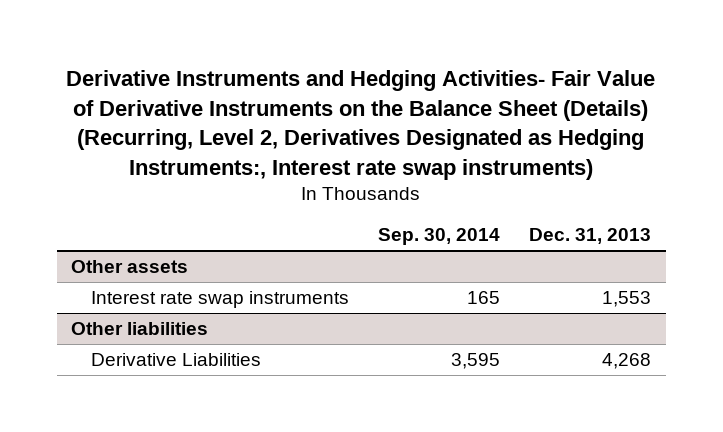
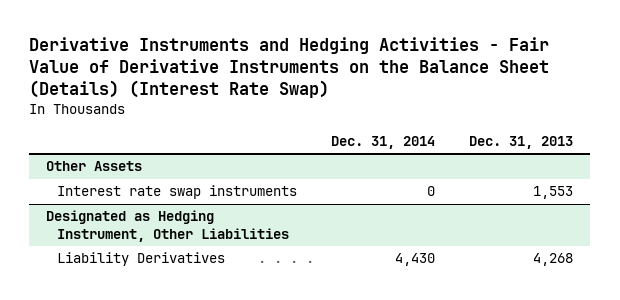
- Derivative Instruments and Hedging Activities- Fair Value of Derivative Instruments on the Balance Sheet (Details) (Recurring, Level 2, Derivatives Designated as Hedging Instruments:, Interest rate swap instruments)
+ Derivative Instruments and Hedging Activities - Fair Value of Derivative Instruments on the Balance Sheet (Details) (Interest Rate Swap)
- | Sep. 30, 2014 | Dec. 31, 2013
+ | Dec. 31, 2014 | Dec. 31, 2013
- Other assets
+ Other Assets
- Other liabilities
- Derivative Liabilities | 3,595 | 4,268
+ Designated as Hedging Instrument, Other Liabilities
+ Liability Derivatives | 4,430 | 4,268

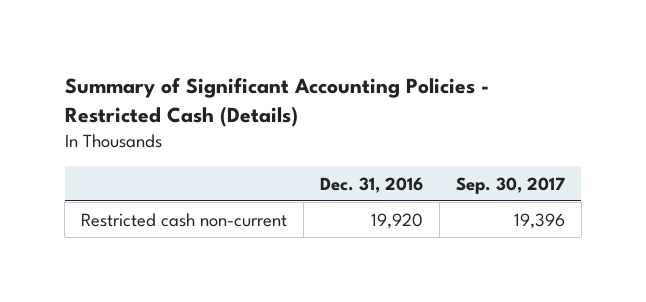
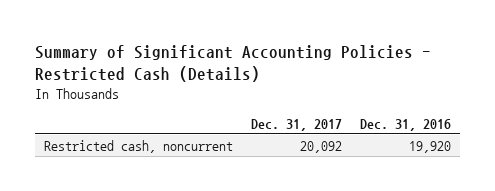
- | Dec. 31, 2016 | Sep. 30, 2017
+ | Dec. 31, 2017 | Dec. 31, 2016
- Restricted cash non-current | 19,920 | 19,396
+ Restricted cash, noncurrent | 20,092 | 19,920

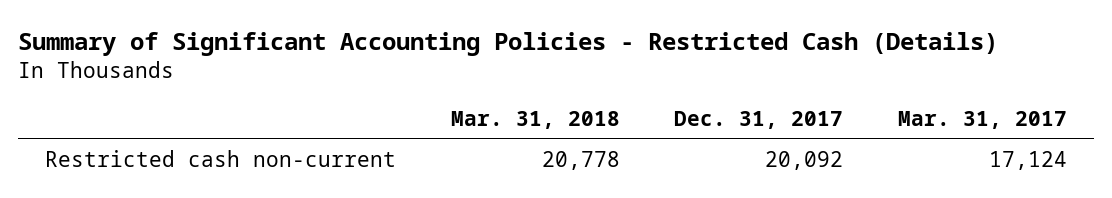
- | Dec. 31, 2017 | Dec. 31, 2016
+ | Mar. 31, 2018 | Dec. 31, 2017 | Mar. 31, 2017
- Restricted cash, noncurrent | 20,092 | 19,920
+ Restricted cash non-current | 20,778 | 20,092 | 17,124

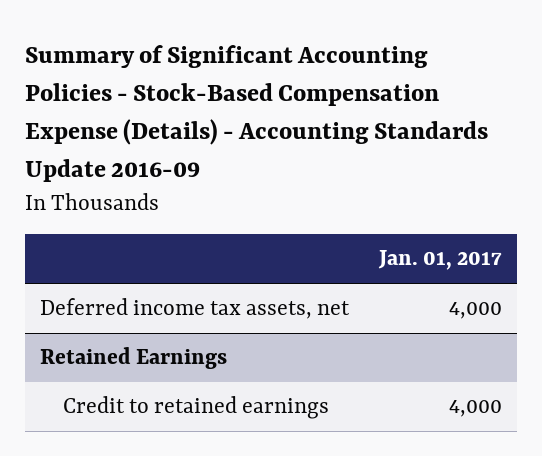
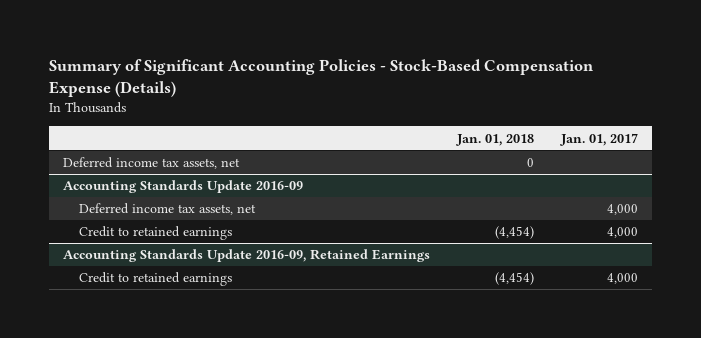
- Summary of Significant Accounting Policies - Stock-Based Compensation Expense (Details) - Accounting Standards Update 2016-09
+ Summary of Significant Accounting Policies - Stock-Based Compensation Expense (Details)
- | Jan. 01, 2017
+ | Jan. 01, 2018 | Jan. 01, 2017
+ Deferred income tax assets, net | 0 |
+ Accounting Standards Update 2016-09
- Retained Earnings
+ Accounting Standards Update 2016-09, Retained Earnings
+ Credit to retained earnings | (4,454) | 4,000

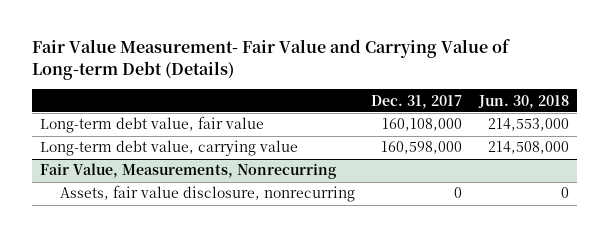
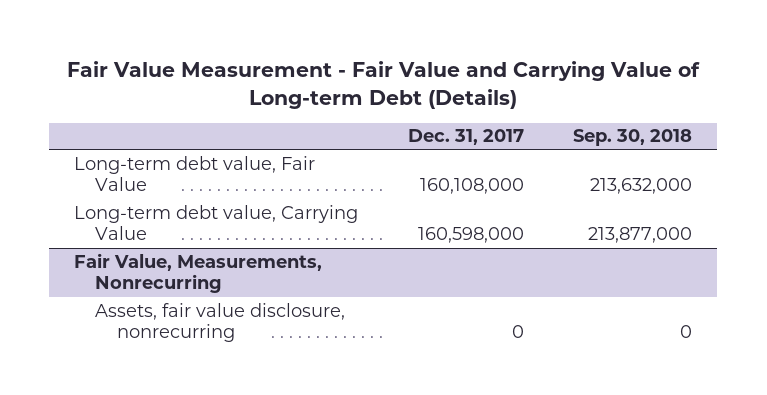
- Fair Value Measurement- Fair Value and Carrying Value of Long-term Debt (Details)
+ Fair Value Measurement - Fair Value and Carrying Value of Long-term Debt (Details)
- | Dec. 31, 2017 | Jun. 30, 2018
+ | Dec. 31, 2017 | Sep. 30, 2018
- Long-term debt value, fair value | 160,108,000 | 214,553,000
- Long-term debt value, carrying value | 160,598,000 | 214,508,000
+ Long-term debt value, Fair Value | 160,108,000 | 213,632,000
+ Long-term debt value, Carrying Value | 160,598,000 | 213,877,000

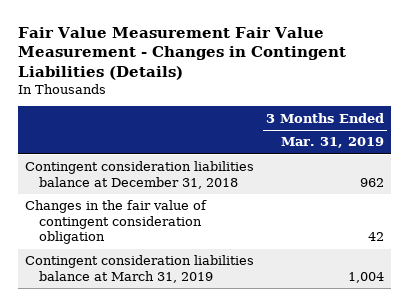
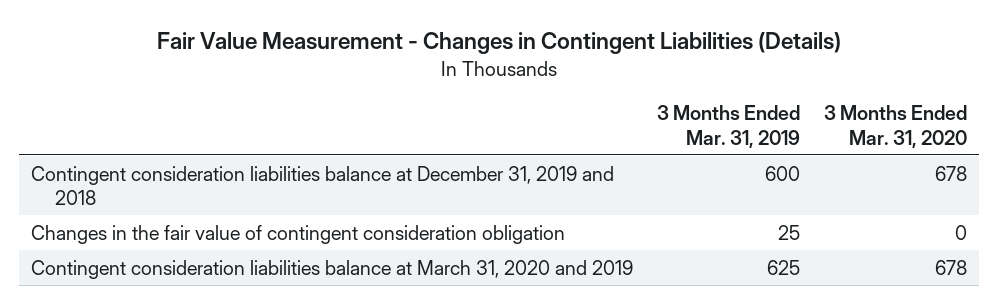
- Fair Value Measurement Fair Value Measurement - Changes in Contingent Liabilities (Details)
+ Fair Value Measurement - Changes in Contingent Liabilities (Details)
- | 3 Months Ended Mar. 31, 2019
+ | 3 Months Ended Mar. 31, 2019 | 3 Months Ended Mar. 31, 2020
- Contingent consideration liabilities balance at December 31, 2018 | 962
- Changes in the fair value of contingent consideration obligation | 42
- Contingent consideration liabilities balance at March 31, 2019 | 1,004
+ Contingent consideration liabilities balance at December 31, 2019 and 2018 | 600 | 678
+ Changes in the fair value of contingent consideration obligation | 25 | 0
+ Contingent consideration liabilities balance at March 31, 2020 and 2019 | 625 | 678

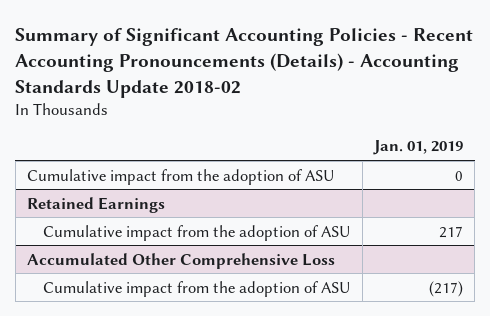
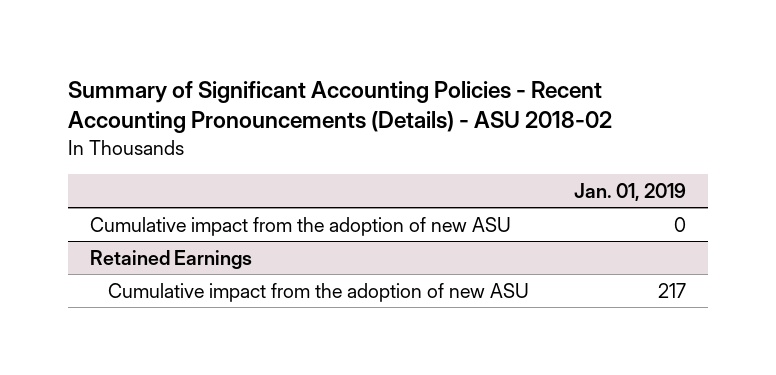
- Summary of Significant Accounting Policies - Recent Accounting Pronouncements (Details) - Accounting Standards Update 2018-02
+ Summary of Significant Accounting Policies - Recent Accounting Pronouncements (Details) - ASU 2018-02
- Cumulative impact from the adoption of ASU | 0
+ Cumulative impact from the adoption of new ASU | 0
@ Retained Earnings
- Cumulative impact from the adoption of ASU | 217
- Accumulated Other Comprehensive Loss
- Cumulative impact from the adoption of ASU | (217)
@ Retained Earnings
+ Cumulative impact from the adoption of new ASU | 217

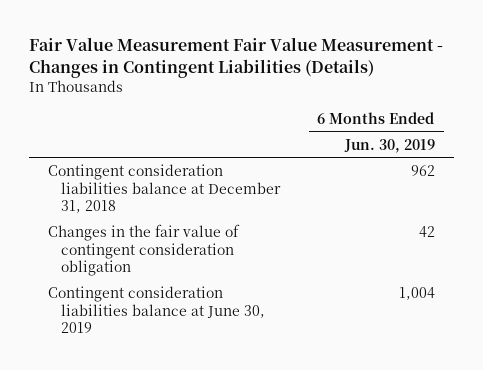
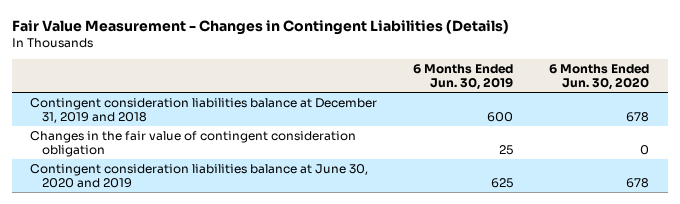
- Fair Value Measurement Fair Value Measurement - Changes in Contingent Liabilities (Details)
+ Fair Value Measurement - Changes in Contingent Liabilities (Details)
- | 6 Months Ended Jun. 30, 2019
+ | 6 Months Ended Jun. 30, 2019 | 6 Months Ended Jun. 30, 2020
- Contingent consideration liabilities balance at December 31, 2018 | 962
- Changes in the fair value of contingent consideration obligation | 42
- Contingent consideration liabilities balance at June 30, 2019 | 1,004
+ Contingent consideration liabilities balance at December 31, 2019 and 2018 | 600 | 678
+ Changes in the fair value of contingent consideration obligation | 25 | 0
+ Contingent consideration liabilities balance at June 30, 2020 and 2019 | 625 | 678

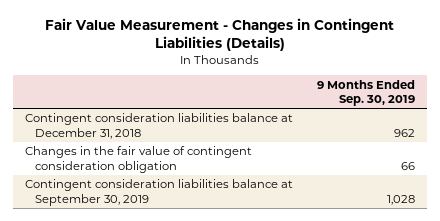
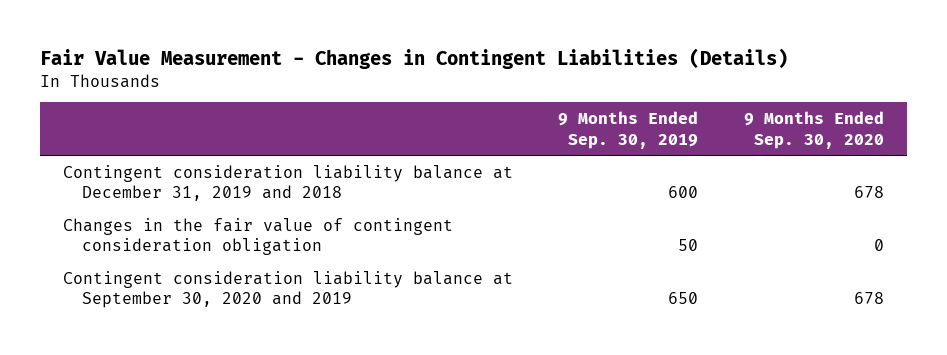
- | 9 Months Ended Sep. 30, 2019
+ | 9 Months Ended Sep. 30, 2019 | 9 Months Ended Sep. 30, 2020
- Contingent consideration liabilities balance at December 31, 2018 | 962
- Changes in the fair value of contingent consideration obligation | 66
- Contingent consideration liabilities balance at September 30, 2019 | 1,028
+ Contingent consideration liability balance at December 31, 2019 and 2018 | 600 | 678
+ Changes in the fair value of contingent consideration obligation | 50 | 0
+ Contingent consideration liability balance at September 30, 2020 and 2019 | 650 | 678

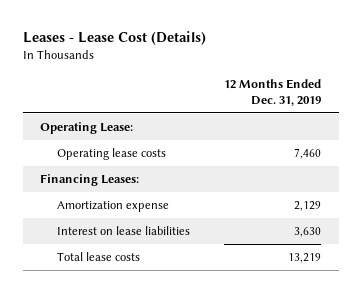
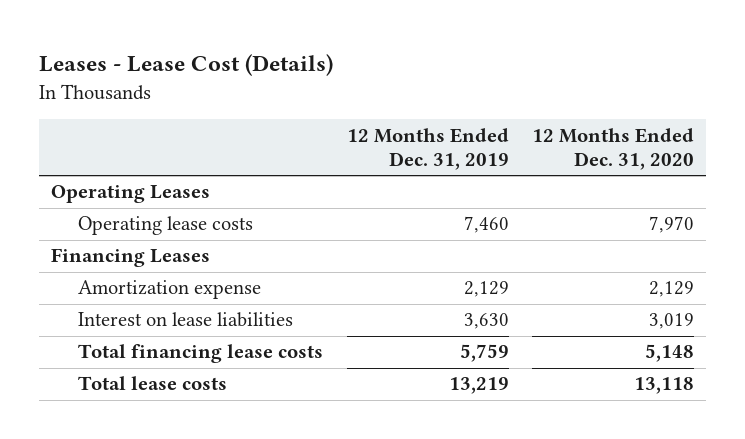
- | 12 Months Ended Dec. 31, 2019
+ | 12 Months Ended Dec. 31, 2019 | 12 Months Ended Dec. 31, 2020
- Operating Lease:
+ Operating Leases
- Financing Leases:
+ Financing Leases
+ Total financing lease costs | 5,759 | 5,148

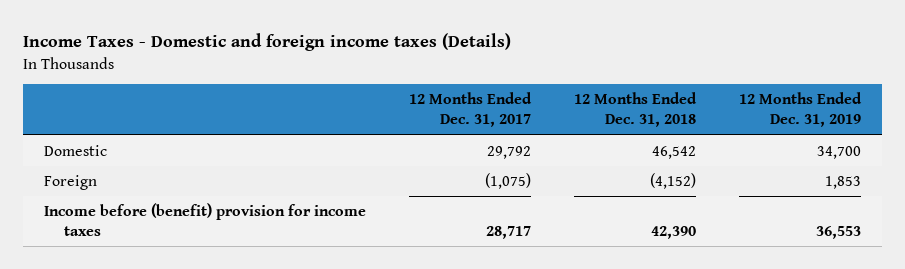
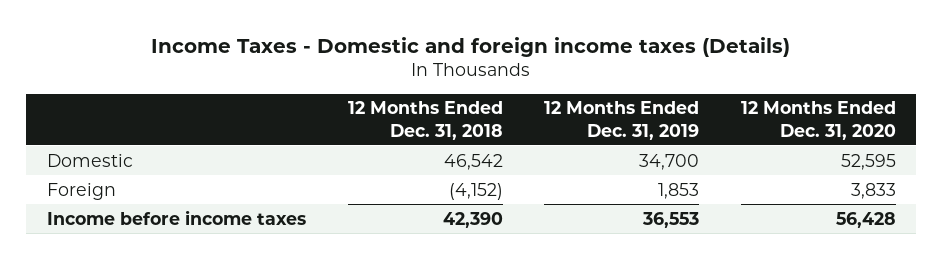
- | 12 Months Ended Dec. 31, 2017 | 12 Months Ended Dec. 31, 2018 | 12 Months Ended Dec. 31, 2019
+ | 12 Months Ended Dec. 31, 2018 | 12 Months Ended Dec. 31, 2019 | 12 Months Ended Dec. 31, 2020
- Income before (benefit) provision for income taxes | 28,717 | 42,390 | 36,553
+ Income before income taxes | 42,390 | 36,553 | 56,428

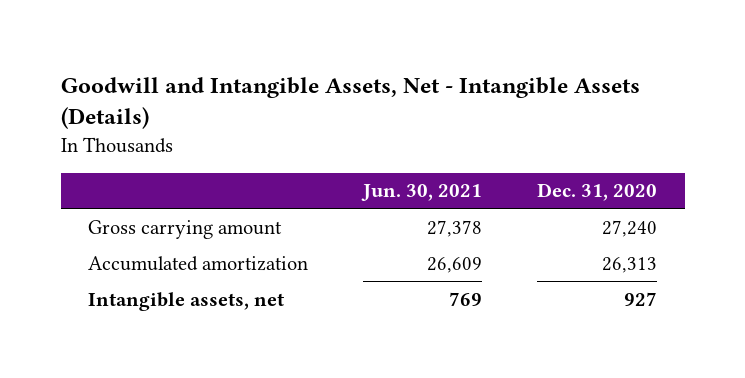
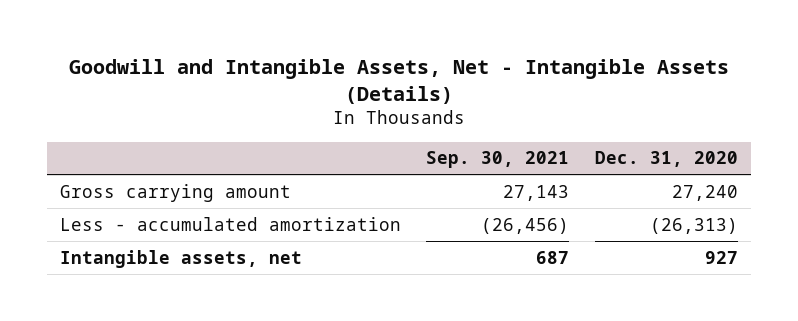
- | Jun. 30, 2021 | Dec. 31, 2020
+ | Sep. 30, 2021 | Dec. 31, 2020
- Accumulated amortization | 26,609 | 26,313
+ Less - accumulated amortization | (26,456) | (26,313)

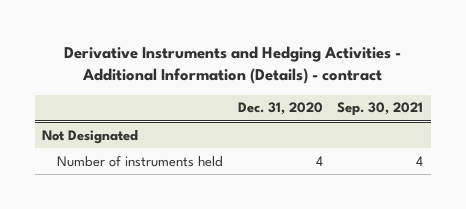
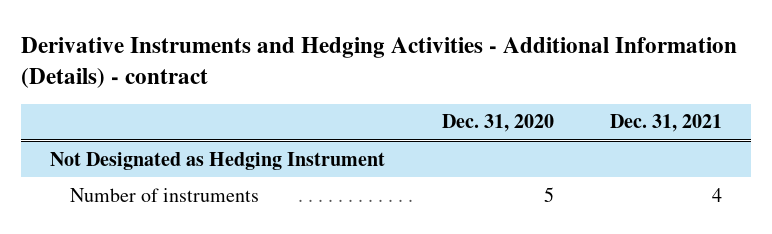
- | Dec. 31, 2020 | Sep. 30, 2021
+ | Dec. 31, 2020 | Dec. 31, 2021
- Not Designated
- Number of instruments held | 4 | 4
+ Not Designated as Hedging Instrument
+ Number of instruments | 5 | 4

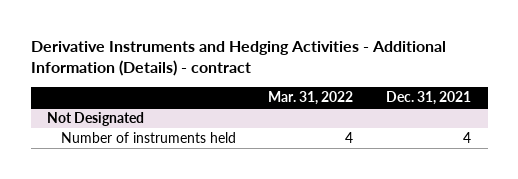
- | Dec. 31, 2020 | Dec. 31, 2021
+ | Mar. 31, 2022 | Dec. 31, 2021
- Not Designated as Hedging Instrument
- Number of instruments | 5 | 4
+ Not Designated
+ Number of instruments held | 4 | 4

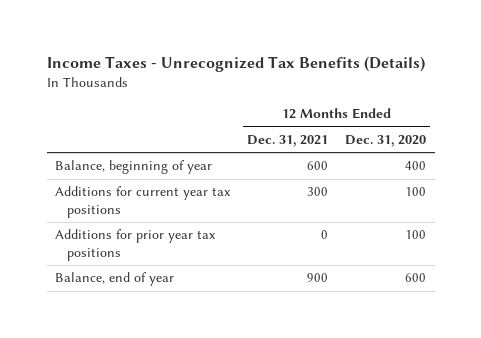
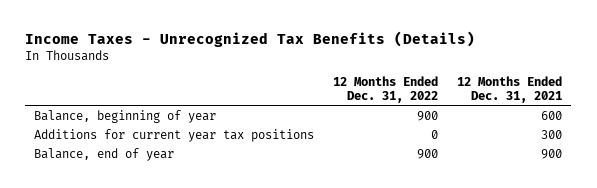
- | 12 Months Ended Dec. 31, 2021 | 12 Months Ended Dec. 31, 2020
+ | 12 Months Ended Dec. 31, 2022 | 12 Months Ended Dec. 31, 2021
- Additions for prior year tax positions | 0 | 100

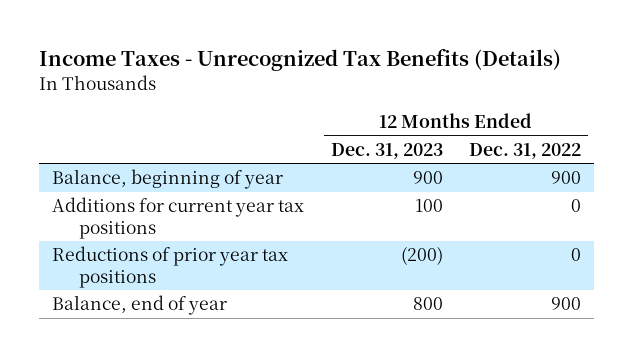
- | 12 Months Ended Dec. 31, 2022 | 12 Months Ended Dec. 31, 2021
+ | 12 Months Ended Dec. 31, 2023 | 12 Months Ended Dec. 31, 2022
+ Reductions of prior year tax positions | (200) | 0

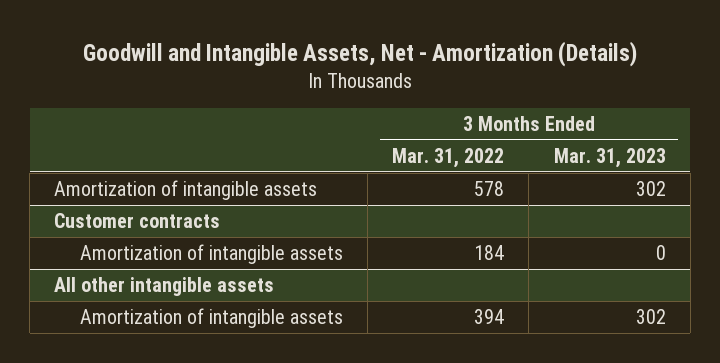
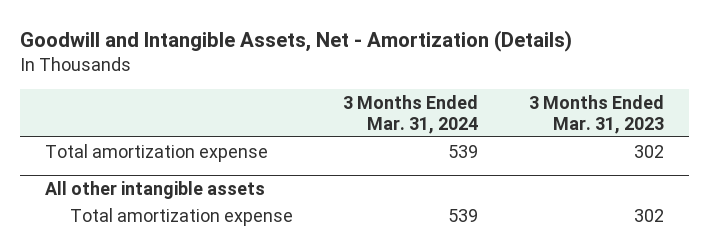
- | 3 Months Ended Mar. 31, 2022 | 3 Months Ended Mar. 31, 2023
+ | 3 Months Ended Mar. 31, 2024 | 3 Months Ended Mar. 31, 2023
- Amortization of intangible assets | 578 | 302
- Customer contracts
- Amortization of intangible assets | 184 | 0
+ Total amortization expense | 539 | 302
@ All other intangible assets
- Amortization of intangible assets | 394 | 302
+ Total amortization expense | 539 | 302

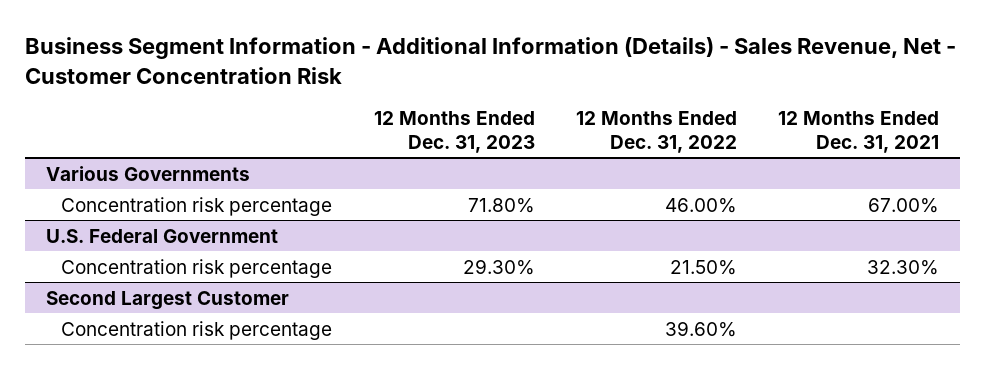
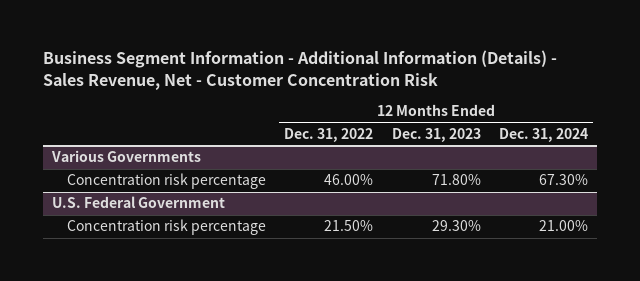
- | 12 Months Ended Dec. 31, 2023 | 12 Months Ended Dec. 31, 2022 | 12 Months Ended Dec. 31, 2021
+ | 12 Months Ended Dec. 31, 2022 | 12 Months Ended Dec. 31, 2023 | 12 Months Ended Dec. 31, 2024
- Second Largest Customer
- Concentration risk percentage | | 39.60% |

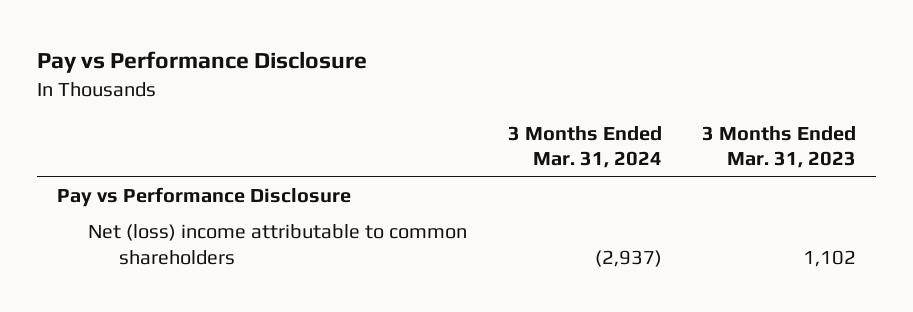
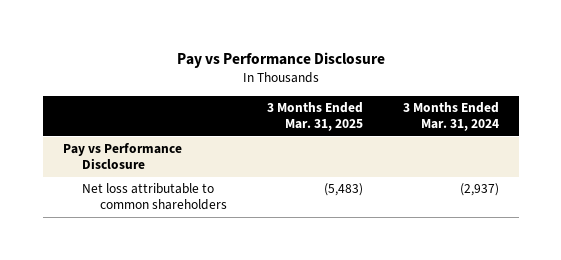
- | 3 Months Ended Mar. 31, 2024 | 3 Months Ended Mar. 31, 2023
+ | 3 Months Ended Mar. 31, 2025 | 3 Months Ended Mar. 31, 2024
- Net (loss) income attributable to common shareholders | (2,937) | 1,102
+ Net loss attributable to common shareholders | (5,483) | (2,937)

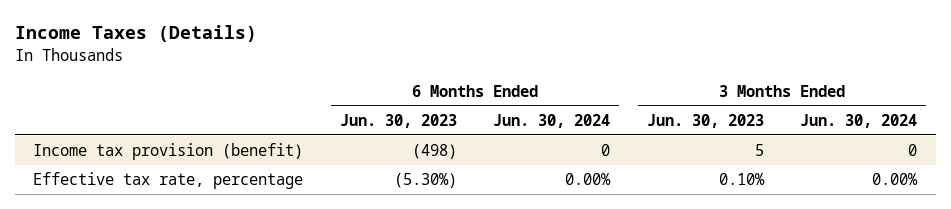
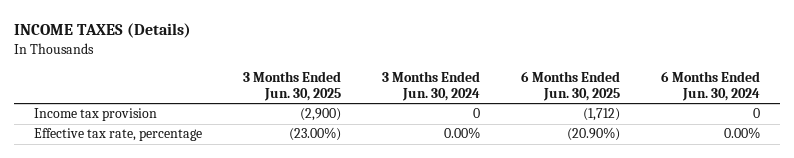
- Income Taxes (Details)
+ INCOME TAXES (Details)
- | 6 Months Ended Jun. 30, 2023 | 6 Months Ended Jun. 30, 2024 | 3 Months Ended Jun. 30, 2023 | 3 Months Ended Jun. 30, 2024
+ | 3 Months Ended Jun. 30, 2025 | 3 Months Ended Jun. 30, 2024 | 6 Months Ended Jun. 30, 2025 | 6 Months Ended Jun. 30, 2024
- Income tax provision (benefit) | (498) | 0 | 5 | 0
+ Income tax provision | (2,900) | 0 | (1,712) | 0

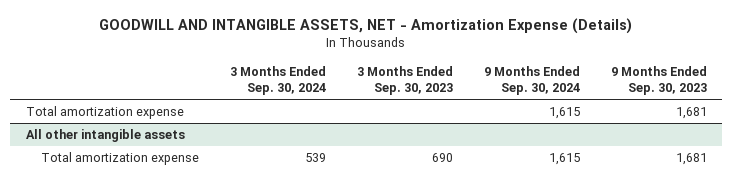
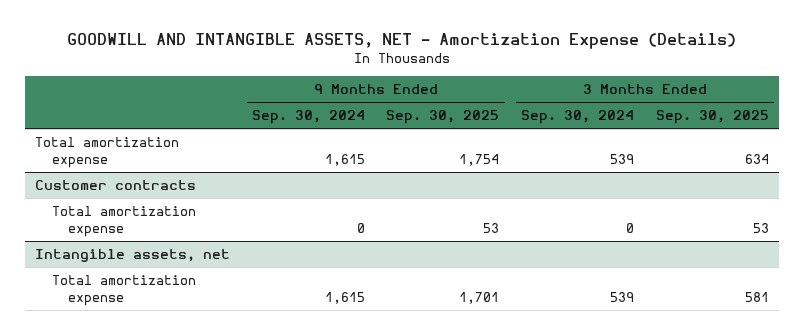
- | 3 Months Ended Sep. 30, 2024 | 3 Months Ended Sep. 30, 2023 | 9 Months Ended Sep. 30, 2024 | 9 Months Ended Sep. 30, 2023
+ | 9 Months Ended Sep. 30, 2024 | 9 Months Ended Sep. 30, 2025 | 3 Months Ended Sep. 30, 2024 | 3 Months Ended Sep. 30, 2025
- Total amortization expense | | | 1,615 | 1,681
- All other intangible assets
+ Customer contracts
+ Total amortization expense | 0 | 53 | 0 | 53
+ Intangible assets, net
+ Total amortization expense | 1,615 | 1,701 | 539 | 581

